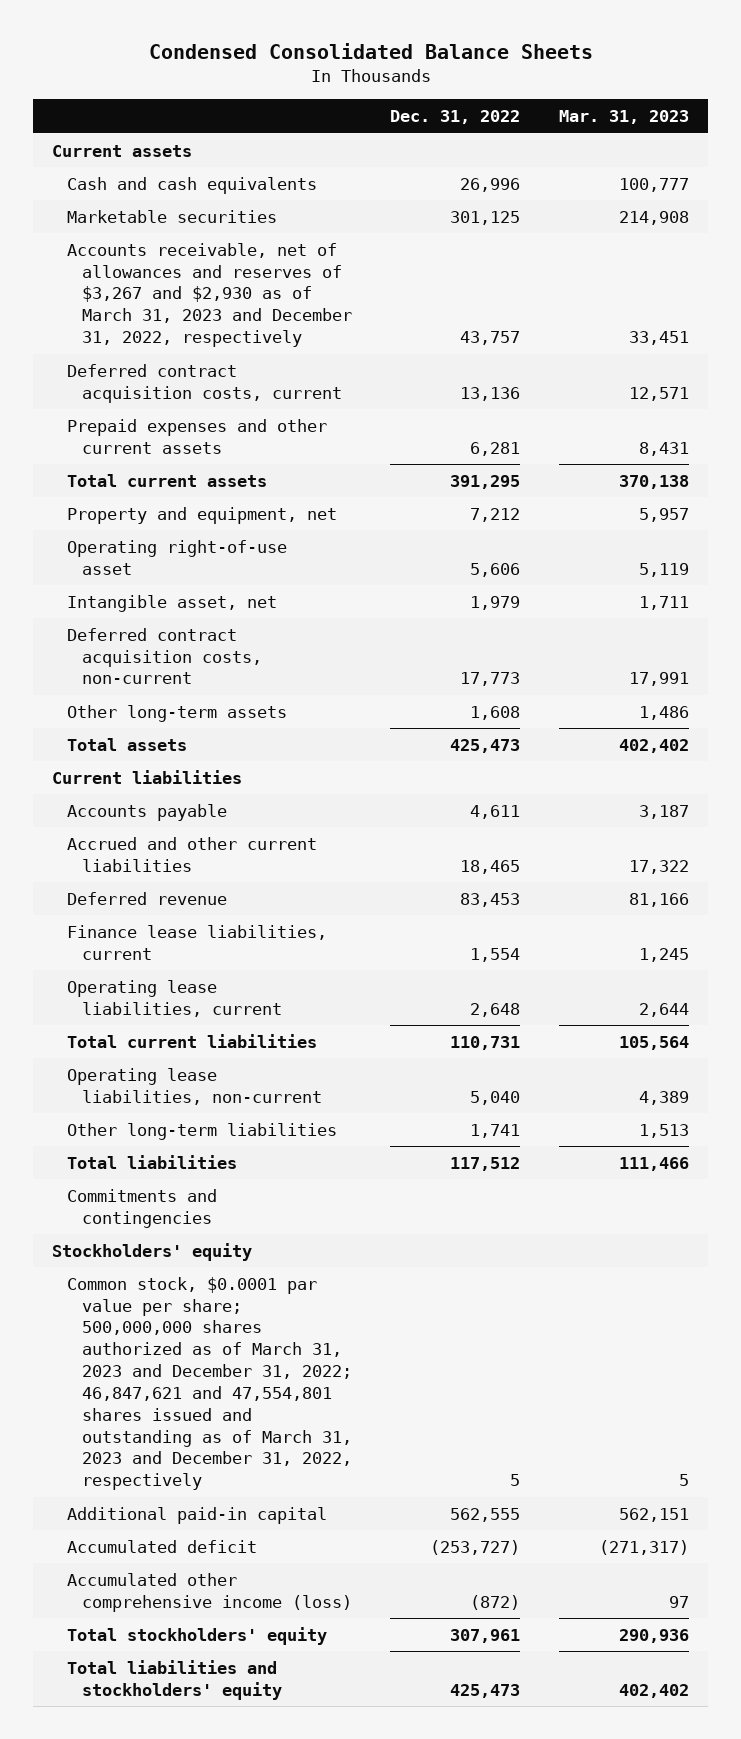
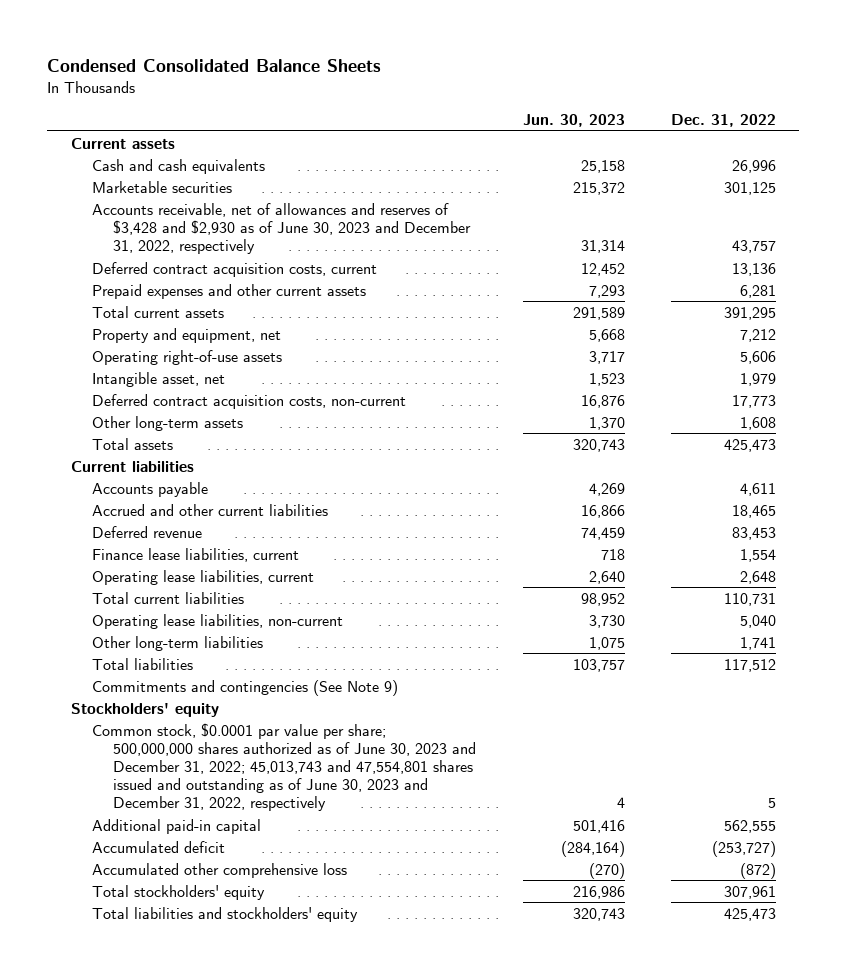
- | Dec. 31, 2022 | Mar. 31, 2023
+ | Jun. 30, 2023 | Dec. 31, 2022
- Accounts receivable, net of allowances and reserves of $3,267 and $2,930 as of March 31, 2023 and December 31, 2022, respectively | 43,757 | 33,451
+ Accounts receivable, net of allowances and reserves of $3,428 and $2,930 as of June 30, 2023 and December 31, 2022, respectively | 31,314 | 43,757
- Operating right-of-use asset | 5,606 | 5,119
+ Operating right-of-use assets | 3,717 | 5,606
- Commitments and contingencies
+ Commitments and contingencies (See Note 9)
- Common stock, $0.0001 par value per share; 500,000,000 shares authorized as of March 31, 2023 and December 31, 2022; 46,847,621 and 47,554,801 shares issued and outstanding as of March 31, 2023 and December 31, 2022, respectively | 5 | 5
+ Common stock, $0.0001 par value per share; 500,000,000 shares authorized as of June 30, 2023 and December 31, 2022; 45,013,743 and 47,554,801 shares issued and outstanding as of June 30, 2023 and December 31, 2022, respectively | 4 | 5
- Accumulated other comprehensive income (loss) | (872) | 97
+ Accumulated other comprehensive loss | (270) | (872)

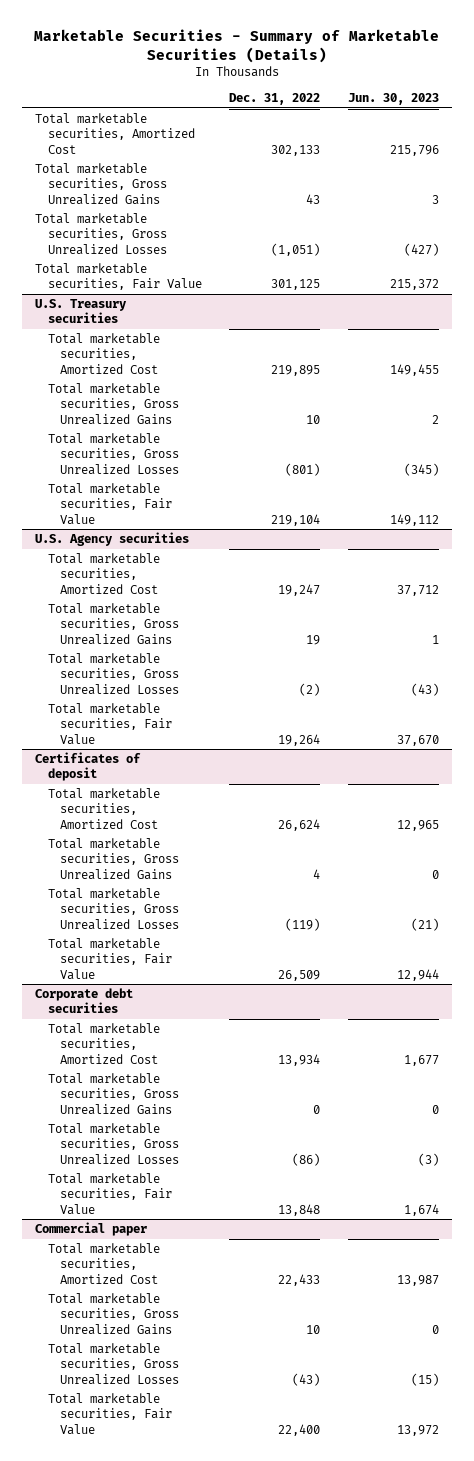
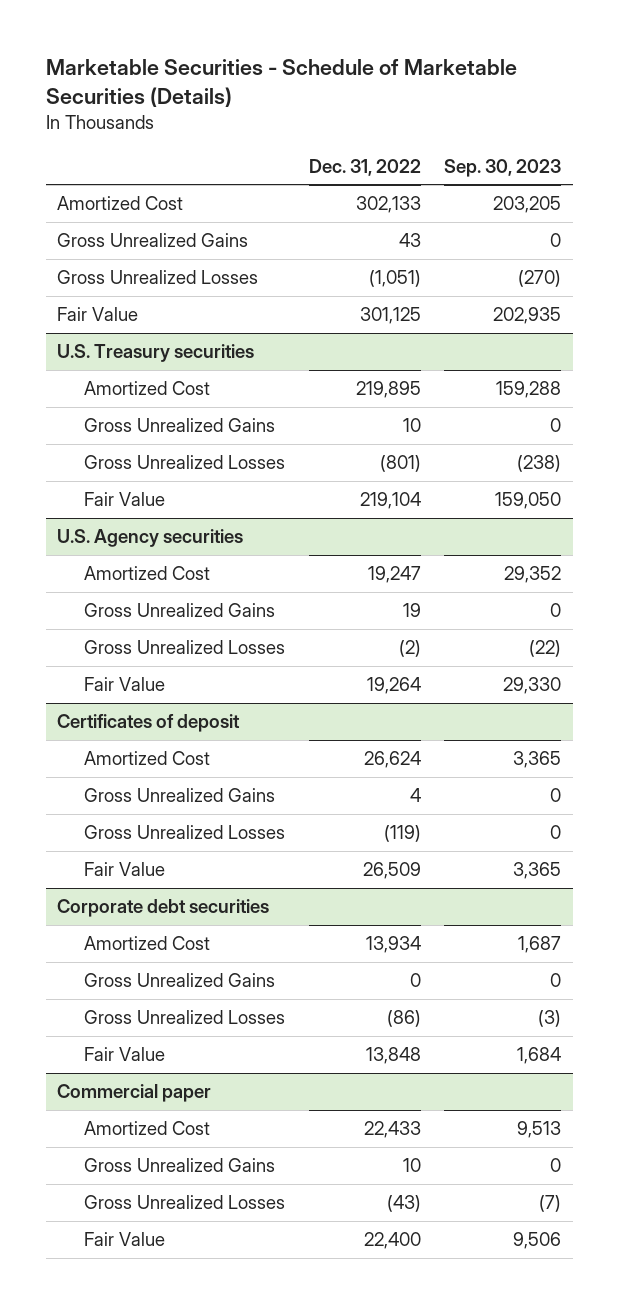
- Marketable Securities - Summary of Marketable Securities (Details)
+ Marketable Securities - Schedule of Marketable Securities (Details)
- | Dec. 31, 2022 | Jun. 30, 2023
+ | Dec. 31, 2022 | Sep. 30, 2023
- Total marketable securities, Amortized Cost | 302,133 | 215,796
- Total marketable securities, Gross Unrealized Gains | 43 | 3
- Total marketable securities, Gross Unrealized Losses | (1,051) | (427)
- Total marketable securities, Fair Value | 301,125 | 215,372
+ Amortized Cost | 302,133 | 203,205
+ Gross Unrealized Gains | 43 | 0
+ Gross Unrealized Losses | (1,051) | (270)
+ Fair Value | 301,125 | 202,935
@ U.S. Treasury securities
- Total marketable securities, Amortized Cost | 219,895 | 149,455
- Total marketable securities, Gross Unrealized Gains | 10 | 2
- Total marketable securities, Gross Unrealized Losses | (801) | (345)
- Total marketable securities, Fair Value | 219,104 | 149,112
+ Amortized Cost | 219,895 | 159,288
+ Gross Unrealized Gains | 10 | 0
+ Gross Unrealized Losses | (801) | (238)
+ Fair Value | 219,104 | 159,050
@ U.S. Agency securities
- Total marketable securities, Amortized Cost | 19,247 | 37,712
- Total marketable securities, Gross Unrealized Gains | 19 | 1
- Total marketable securities, Gross Unrealized Losses | (2) | (43)
- Total marketable securities, Fair Value | 19,264 | 37,670
+ Amortized Cost | 19,247 | 29,352
+ Gross Unrealized Gains | 19 | 0
+ Gross Unrealized Losses | (2) | (22)
+ Fair Value | 19,264 | 29,330
@ Certificates of deposit
- Total marketable securities, Amortized Cost | 26,624 | 12,965
- Total marketable securities, Gross Unrealized Gains | 4 | 0
- Total marketable securities, Gross Unrealized Losses | (119) | (21)
- Total marketable securities, Fair Value | 26,509 | 12,944
+ Amortized Cost | 26,624 | 3,365
+ Gross Unrealized Gains | 4 | 0
+ Gross Unrealized Losses | (119) | 0
+ Fair Value | 26,509 | 3,365
@ Corporate debt securities
- Total marketable securities, Amortized Cost | 13,934 | 1,677
- Total marketable securities, Gross Unrealized Gains | 0 | 0
- Total marketable securities, Gross Unrealized Losses | (86) | (3)
- Total marketable securities, Fair Value | 13,848 | 1,674
+ Amortized Cost | 13,934 | 1,687
+ Gross Unrealized Gains | 0 | 0
+ Gross Unrealized Losses | (86) | (3)
+ Fair Value | 13,848 | 1,684
@ Commercial paper
- Total marketable securities, Amortized Cost | 22,433 | 13,987
- Total marketable securities, Gross Unrealized Gains | 10 | 0
- Total marketable securities, Gross Unrealized Losses | (43) | (15)
- Total marketable securities, Fair Value | 22,400 | 13,972
+ Amortized Cost | 22,433 | 9,513
+ Gross Unrealized Gains | 10 | 0
+ Gross Unrealized Losses | (43) | (7)
+ Fair Value | 22,400 | 9,506

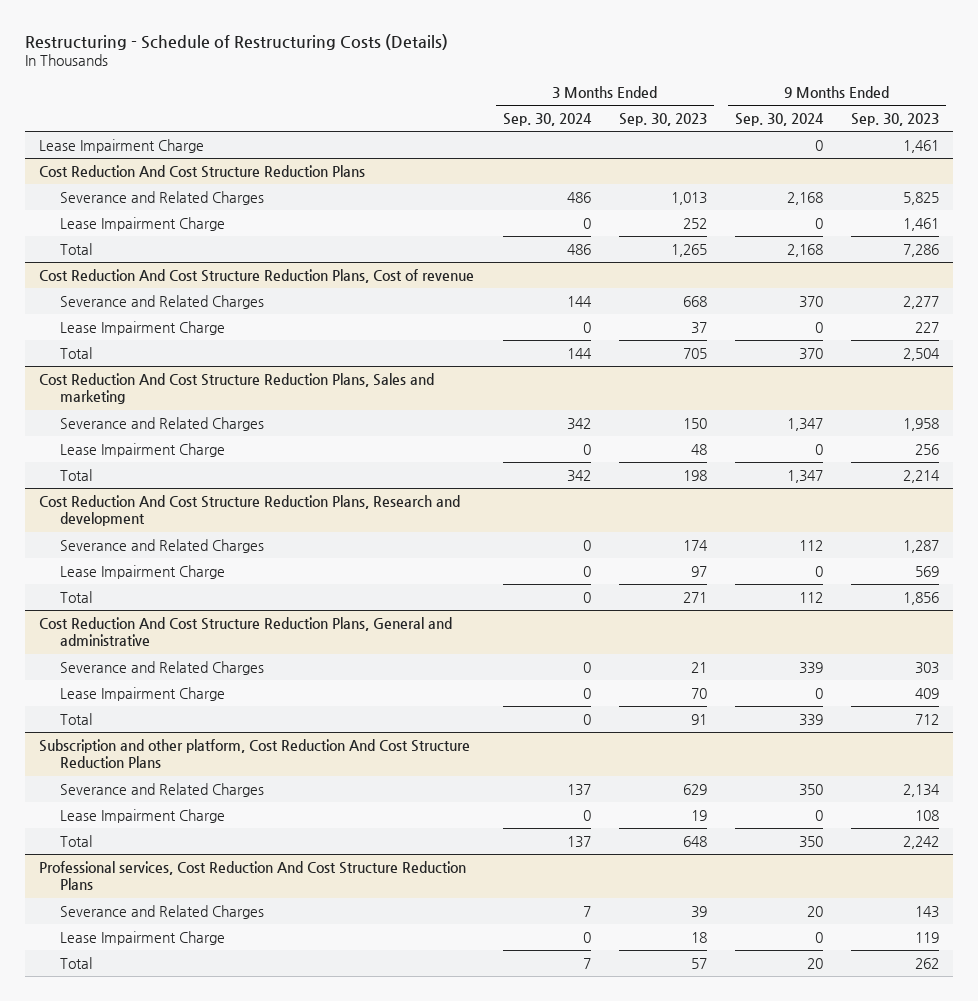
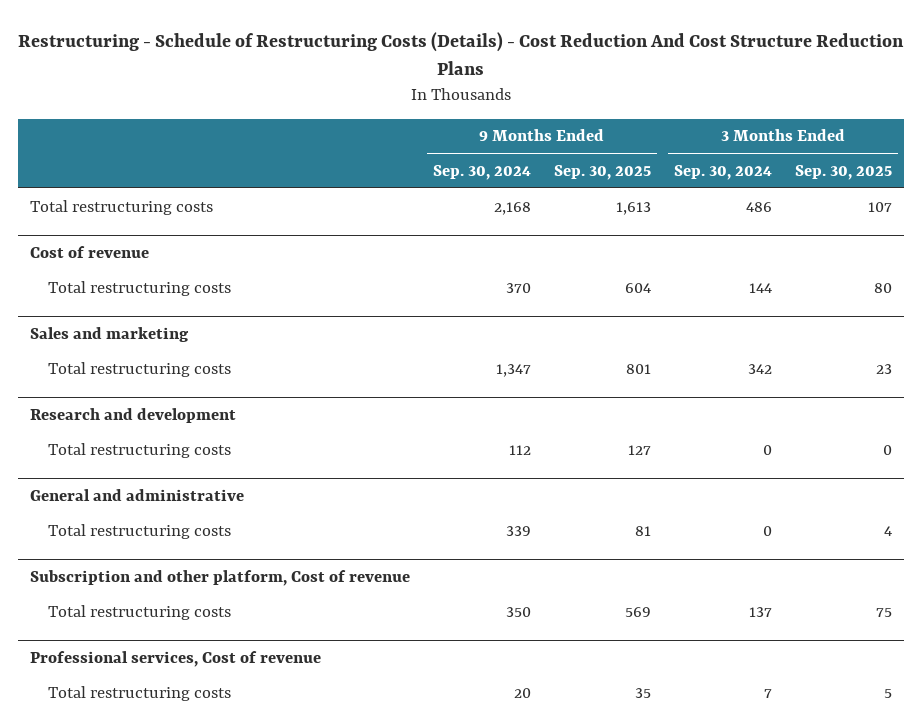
- Restructuring - Schedule of Restructuring Costs (Details)
+ Restructuring - Schedule of Restructuring Costs (Details) - Cost Reduction And Cost Structure Reduction Plans
- | 3 Months Ended Sep. 30, 2024 | 3 Months Ended Sep. 30, 2023 | 9 Months Ended Sep. 30, 2024 | 9 Months Ended Sep. 30, 2023
+ | 9 Months Ended Sep. 30, 2024 | 9 Months Ended Sep. 30, 2025 | 3 Months Ended Sep. 30, 2024 | 3 Months Ended Sep. 30, 2025
- Lease Impairment Charge | | | 0 | 1,461
- Cost Reduction And Cost Structure Reduction Plans
- Severance and Related Charges | 486 | 1,013 | 2,168 | 5,825
- Lease Impairment Charge | 0 | 252 | 0 | 1,461
- Total | 486 | 1,265 | 2,168 | 7,286
- Cost Reduction And Cost Structure Reduction Plans, Cost of revenue
- Severance and Related Charges | 144 | 668 | 370 | 2,277
- Lease Impairment Charge | 0 | 37 | 0 | 227
- Total | 144 | 705 | 370 | 2,504
- Cost Reduction And Cost Structure Reduction Plans, Sales and marketing
- Severance and Related Charges | 342 | 150 | 1,347 | 1,958
- Lease Impairment Charge | 0 | 48 | 0 | 256
- Total | 342 | 198 | 1,347 | 2,214
- Cost Reduction And Cost Structure Reduction Plans, Research and development
- Severance and Related Charges | 0 | 174 | 112 | 1,287
- Lease Impairment Charge | 0 | 97 | 0 | 569
- Total | 0 | 271 | 112 | 1,856
- Cost Reduction And Cost Structure Reduction Plans, General and administrative
- Severance and Related Charges | 0 | 21 | 339 | 303
- Lease Impairment Charge | 0 | 70 | 0 | 409
- Total | 0 | 91 | 339 | 712
- Subscription and other platform, Cost Reduction And Cost Structure Reduction Plans
- Severance and Related Charges | 137 | 629 | 350 | 2,134
- Lease Impairment Charge | 0 | 19 | 0 | 108
- Total | 137 | 648 | 350 | 2,242
- Professional services, Cost Reduction And Cost Structure Reduction Plans
- Severance and Related Charges | 7 | 39 | 20 | 143
- Lease Impairment Charge | 0 | 18 | 0 | 119
- Total | 7 | 57 | 20 | 262
+ Total restructuring costs | 2,168 | 1,613 | 486 | 107
+ Cost of revenue
+ Total restructuring costs | 370 | 604 | 144 | 80
+ Sales and marketing
+ Total restructuring costs | 1,347 | 801 | 342 | 23
+ Research and development
+ Total restructuring costs | 112 | 127 | 0 | 0
+ General and administrative
+ Total restructuring costs | 339 | 81 | 0 | 4
+ Subscription and other platform, Cost of revenue
+ Total restructuring costs | 350 | 569 | 137 | 75
+ Professional services, Cost of revenue
+ Total restructuring costs | 20 | 35 | 7 | 5

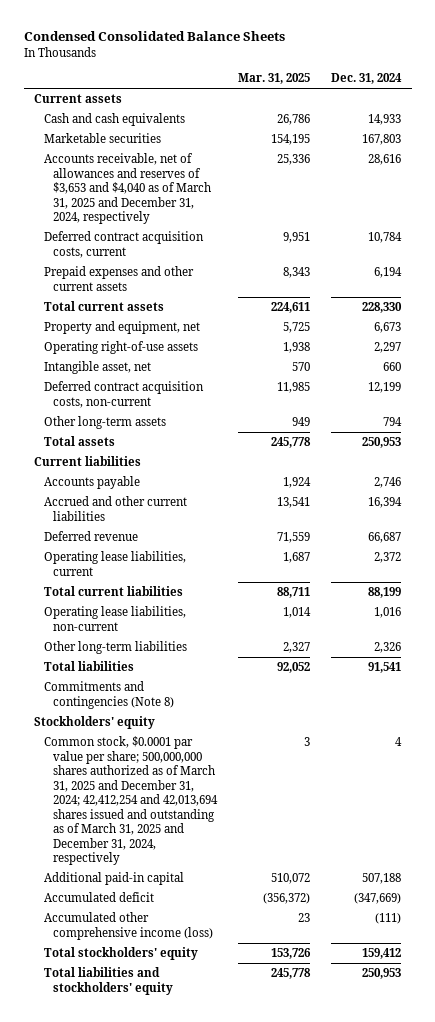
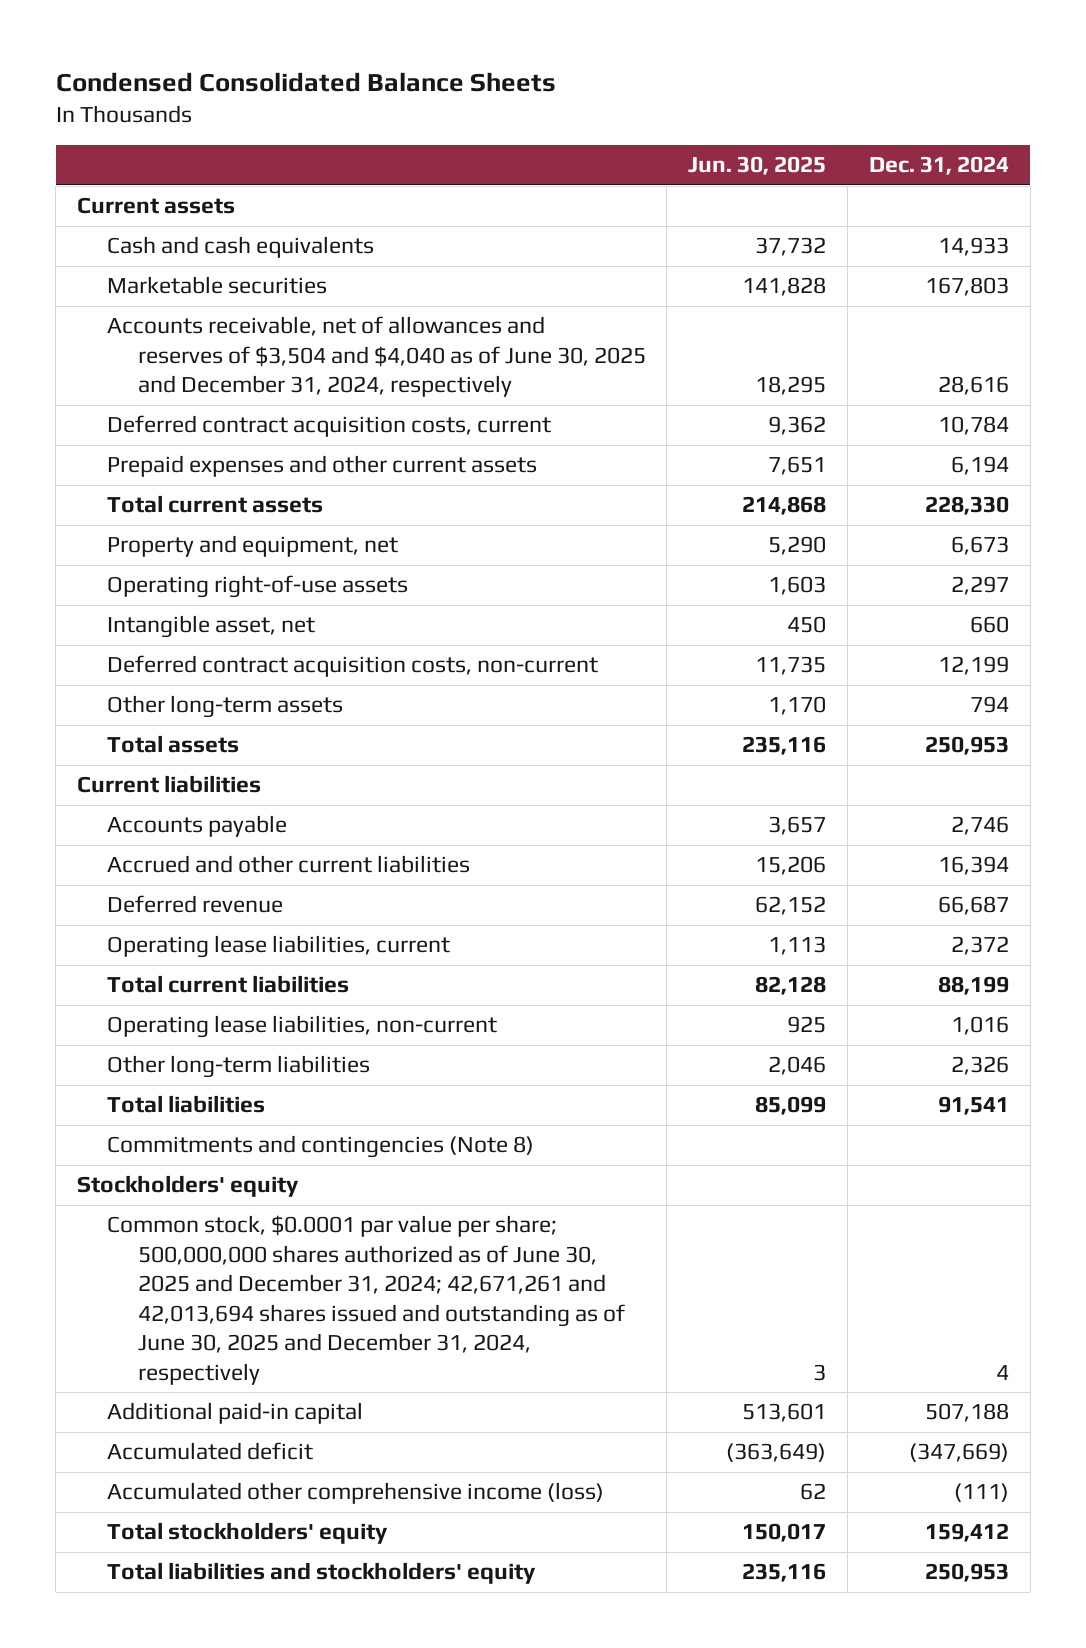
- | Mar. 31, 2025 | Dec. 31, 2024
+ | Jun. 30, 2025 | Dec. 31, 2024
- Accounts receivable, net of allowances and reserves of $3,653 and $4,040 as of March 31, 2025 and December 31, 2024, respectively | 25,336 | 28,616
+ Accounts receivable, net of allowances and reserves of $3,504 and $4,040 as of June 30, 2025 and December 31, 2024, respectively | 18,295 | 28,616
- Common stock, $0.0001 par value per share; 500,000,000 shares authorized as of March 31, 2025 and December 31, 2024; 42,412,254 and 42,013,694 shares issued and outstanding as of March 31, 2025 and December 31, 2024, respectively | 3 | 4
+ Common stock, $0.0001 par value per share; 500,000,000 shares authorized as of June 30, 2025 and December 31, 2024; 42,671,261 and 42,013,694 shares issued and outstanding as of June 30, 2025 and December 31, 2024, respectively | 3 | 4

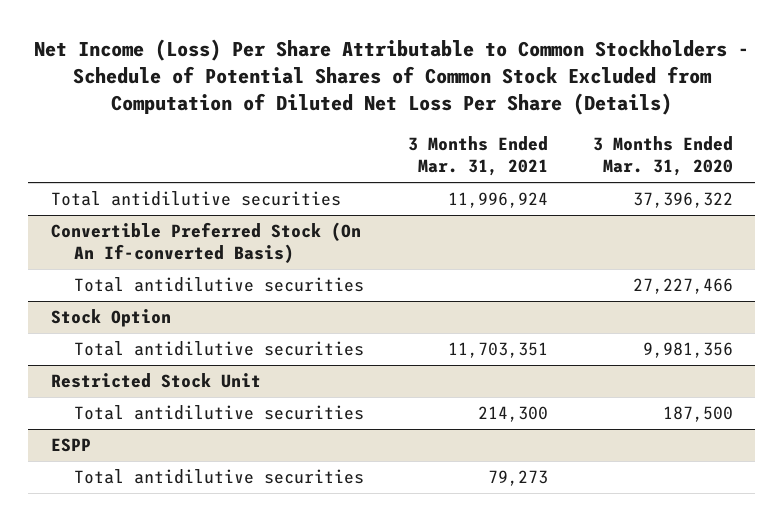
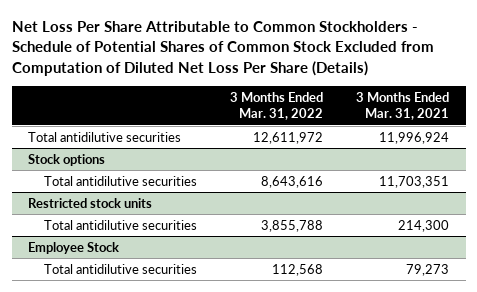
- Net Income (Loss) Per Share Attributable to Common Stockholders - Schedule of Potential Shares of Common Stock Excluded from Computation of Diluted Net Loss Per Share (Details)
+ Net Loss Per Share Attributable to Common Stockholders - Schedule of Potential Shares of Common Stock Excluded from Computation of Diluted Net Loss Per Share (Details)
- | 3 Months Ended Mar. 31, 2021 | 3 Months Ended Mar. 31, 2020
+ | 3 Months Ended Mar. 31, 2022 | 3 Months Ended Mar. 31, 2021
- Convertible Preferred Stock (On An If-converted Basis)
- Total antidilutive securities | | 27,227,466
- Stock Option
+ Stock options
- Restricted Stock Unit
+ Restricted stock units
- ESPP
+ Employee Stock

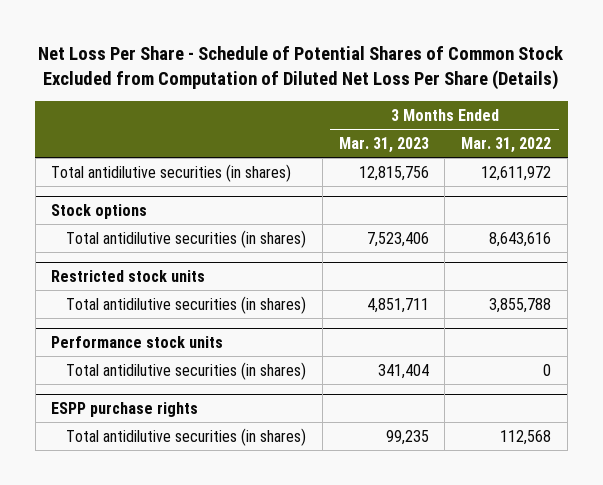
- Net Loss Per Share Attributable to Common Stockholders - Schedule of Potential Shares of Common Stock Excluded from Computation of Diluted Net Loss Per Share (Details)
+ Net Loss Per Share - Schedule of Potential Shares of Common Stock Excluded from Computation of Diluted Net Loss Per Share (Details)
- | 3 Months Ended Mar. 31, 2022 | 3 Months Ended Mar. 31, 2021
+ | 3 Months Ended Mar. 31, 2023 | 3 Months Ended Mar. 31, 2022
- Total antidilutive securities | 12,611,972 | 11,996,924
+ Total antidilutive securities (in shares) | 12,815,756 | 12,611,972
@ Stock options
- Total antidilutive securities | 8,643,616 | 11,703,351
+ Total antidilutive securities (in shares) | 7,523,406 | 8,643,616
@ Restricted stock units
- Total antidilutive securities | 3,855,788 | 214,300
- Employee Stock
- Total antidilutive securities | 112,568 | 79,273
@ Restricted stock units
+ Total antidilutive securities (in shares) | 4,851,711 | 3,855,788
+ Performance stock units
+ Total antidilutive securities (in shares) | 341,404 | 0
+ ESPP purchase rights
+ Total antidilutive securities (in shares) | 99,235 | 112,568

